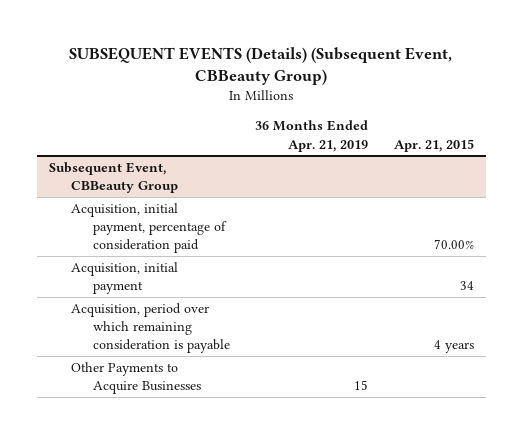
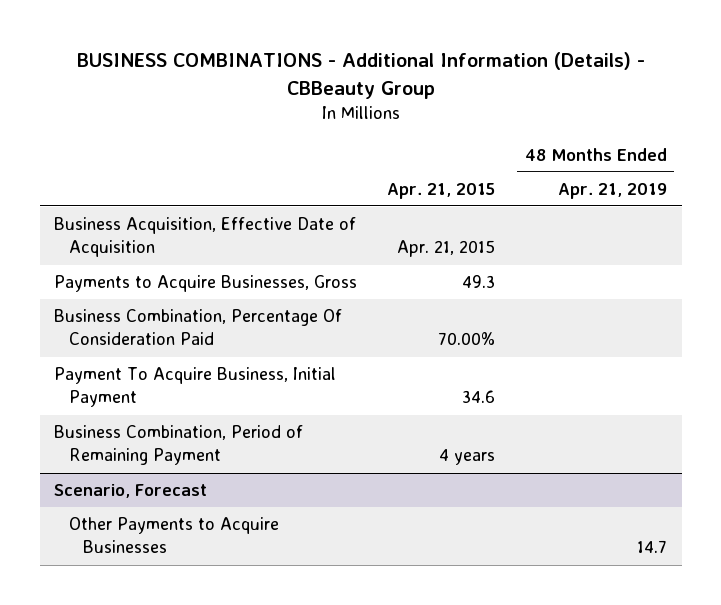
- SUBSEQUENT EVENTS (Details) (Subsequent Event, CBBeauty Group)
+ BUSINESS COMBINATIONS - Additional Information (Details) - CBBeauty Group
- | 36 Months Ended Apr. 21, 2019 | Apr. 21, 2015
+ | Apr. 21, 2015 | 48 Months Ended Apr. 21, 2019
- Subsequent Event, CBBeauty Group
- Acquisition, initial payment, percentage of consideration paid | | 70.00%
- Acquisition, initial payment | | 34
- Acquisition, period over which remaining consideration is payable | | 4 years
+ Business Acquisition, Effective Date of Acquisition | Apr. 21, 2015 |
+ Payments to Acquire Businesses, Gross | 49.3 |
+ Business Combination, Percentage Of Consideration Paid | 70.00% |
+ Payment To Acquire Business, Initial Payment | 34.6 |
+ Business Combination, Period of Remaining Payment | 4 years |
+ Scenario, Forecast

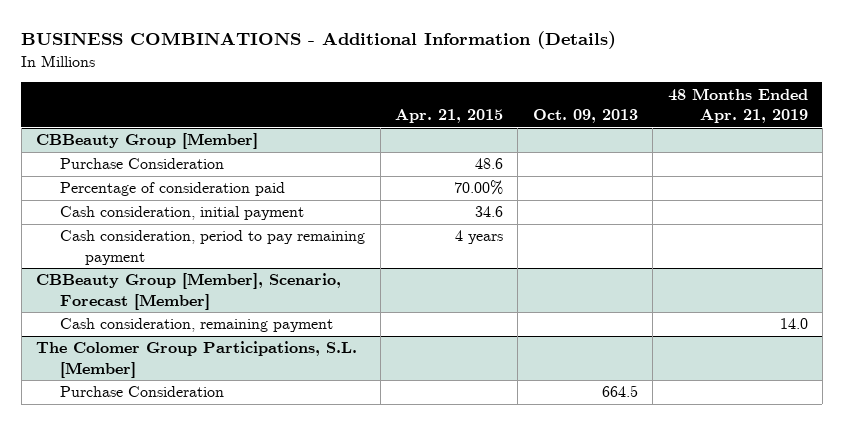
- BUSINESS COMBINATIONS - Additional Information (Details) - CBBeauty Group
+ BUSINESS COMBINATIONS - Additional Information (Details)
- | Apr. 21, 2015 | 48 Months Ended Apr. 21, 2019
+ | Apr. 21, 2015 | Oct. 09, 2013 | 48 Months Ended Apr. 21, 2019
- Business Acquisition, Effective Date of Acquisition | Apr. 21, 2015 |
- Payments to Acquire Businesses, Gross | 49.3 |
- Business Combination, Percentage Of Consideration Paid | 70.00% |
- Payment To Acquire Business, Initial Payment | 34.6 |
- Business Combination, Period of Remaining Payment | 4 years |
- Scenario, Forecast
- Other Payments to Acquire Businesses | | 14.7
+ CBBeauty Group [Member]
+ Purchase Consideration | 48.6 | |
+ Percentage of consideration paid | 70.00% | |
+ Cash consideration, initial payment | 34.6 | |
+ Cash consideration, period to pay remaining payment | 4 years | |
+ CBBeauty Group [Member], Scenario, Forecast [Member]
+ Cash consideration, remaining payment | | | 14.0
+ The Colomer Group Participations, S.L. [Member]
+ Purchase Consideration | | 664.5 |

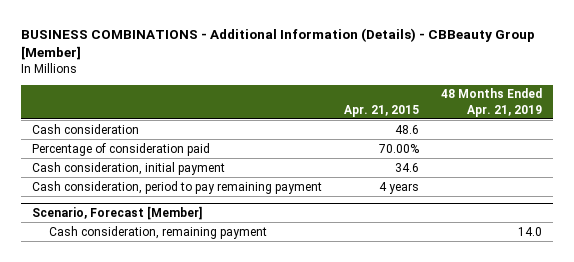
- BUSINESS COMBINATIONS - Additional Information (Details)
+ BUSINESS COMBINATIONS - Additional Information (Details) - CBBeauty Group [Member]
- | Apr. 21, 2015 | Oct. 09, 2013 | 48 Months Ended Apr. 21, 2019
+ | Apr. 21, 2015 | 48 Months Ended Apr. 21, 2019
- CBBeauty Group [Member]
- Purchase Consideration | 48.6 | |
+ Cash consideration | 48.6 |
- CBBeauty Group [Member], Scenario, Forecast [Member]
+ Scenario, Forecast [Member]
- The Colomer Group Participations, S.L. [Member]
- Purchase Consideration | | 664.5 |

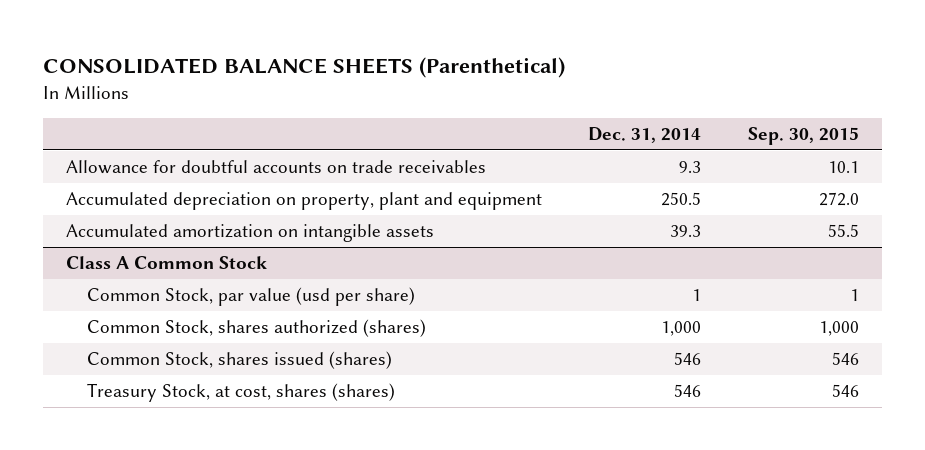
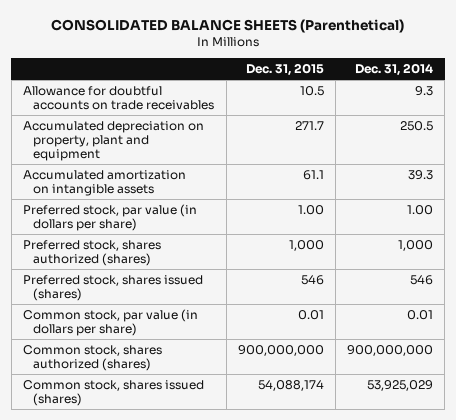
- | Dec. 31, 2014 | Sep. 30, 2015
+ | Dec. 31, 2015 | Dec. 31, 2014
- Class A Common Stock
- Common Stock, par value (usd per share) | 1 | 1
- Common Stock, shares authorized (shares) | 1,000 | 1,000
- Common Stock, shares issued (shares) | 546 | 546
- Treasury Stock, at cost, shares (shares) | 546 | 546
+ Preferred stock, par value (in dollars per share) | 1.00 | 1.00
+ Preferred stock, shares authorized (shares) | 1,000 | 1,000
+ Preferred stock, shares issued (shares) | 546 | 546
+ Common stock, par value (in dollars per share) | 0.01 | 0.01
+ Common stock, shares authorized (shares) | 900,000,000 | 900,000,000
+ Common stock, shares issued (shares) | 54,088,174 | 53,925,029

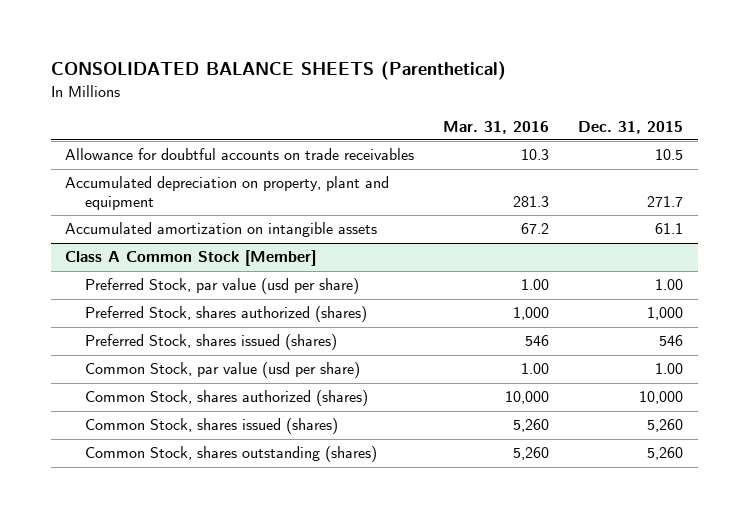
- | Dec. 31, 2015 | Dec. 31, 2014
+ | Mar. 31, 2016 | Dec. 31, 2015
- Preferred stock, par value (in dollars per share) | 1.00 | 1.00
- Preferred stock, shares authorized (shares) | 1,000 | 1,000
- Preferred stock, shares issued (shares) | 546 | 546
- Common stock, par value (in dollars per share) | 0.01 | 0.01
- Common stock, shares authorized (shares) | 900,000,000 | 900,000,000
- Common stock, shares issued (shares) | 54,088,174 | 53,925,029
+ Class A Common Stock [Member]
+ Preferred Stock, par value (usd per share) | 1.00 | 1.00
+ Preferred Stock, shares authorized (shares) | 1,000 | 1,000
+ Preferred Stock, shares issued (shares) | 546 | 546
+ Common Stock, par value (usd per share) | 1.00 | 1.00
+ Common Stock, shares authorized (shares) | 10,000 | 10,000
+ Common Stock, shares issued (shares) | 5,260 | 5,260
+ Common Stock, shares outstanding (shares) | 5,260 | 5,260

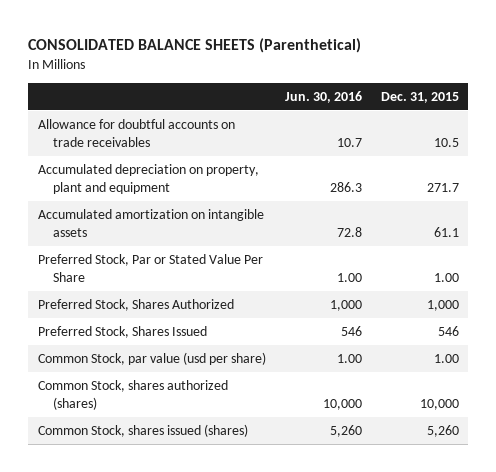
- | Mar. 31, 2016 | Dec. 31, 2015
+ | Jun. 30, 2016 | Dec. 31, 2015
- Class A Common Stock [Member]
- Preferred Stock, par value (usd per share) | 1.00 | 1.00
- Preferred Stock, shares authorized (shares) | 1,000 | 1,000
- Preferred Stock, shares issued (shares) | 546 | 546
+ Preferred Stock, Par or Stated Value Per Share | 1.00 | 1.00
+ Preferred Stock, Shares Authorized | 1,000 | 1,000
+ Preferred Stock, Shares Issued | 546 | 546
- Common Stock, shares outstanding (shares) | 5,260 | 5,260

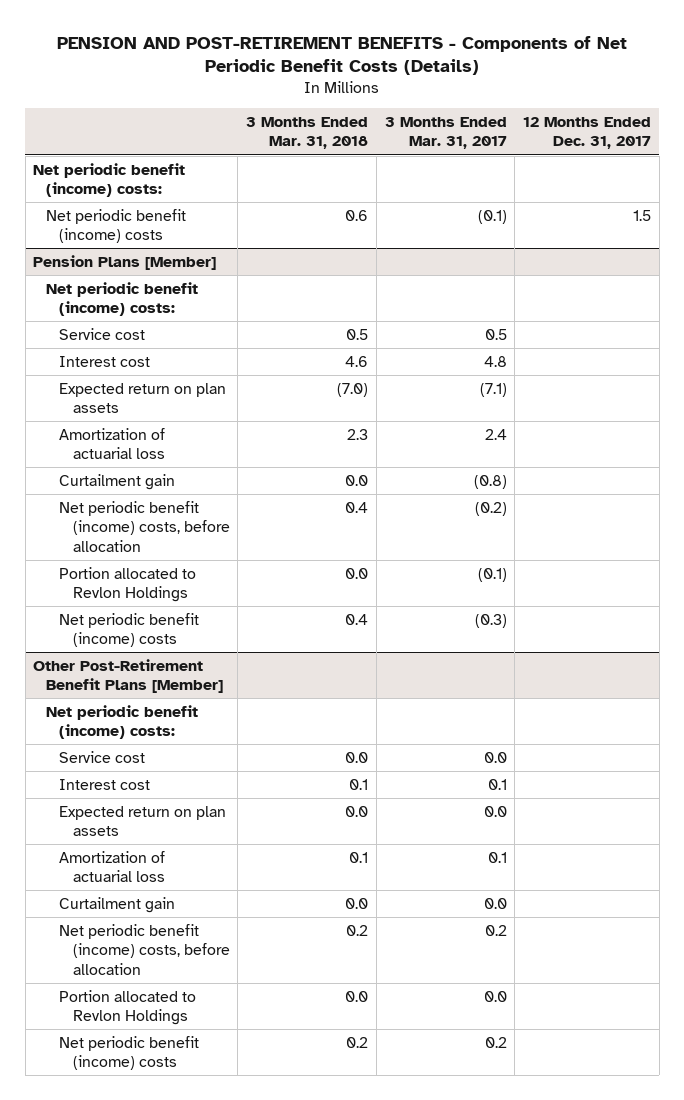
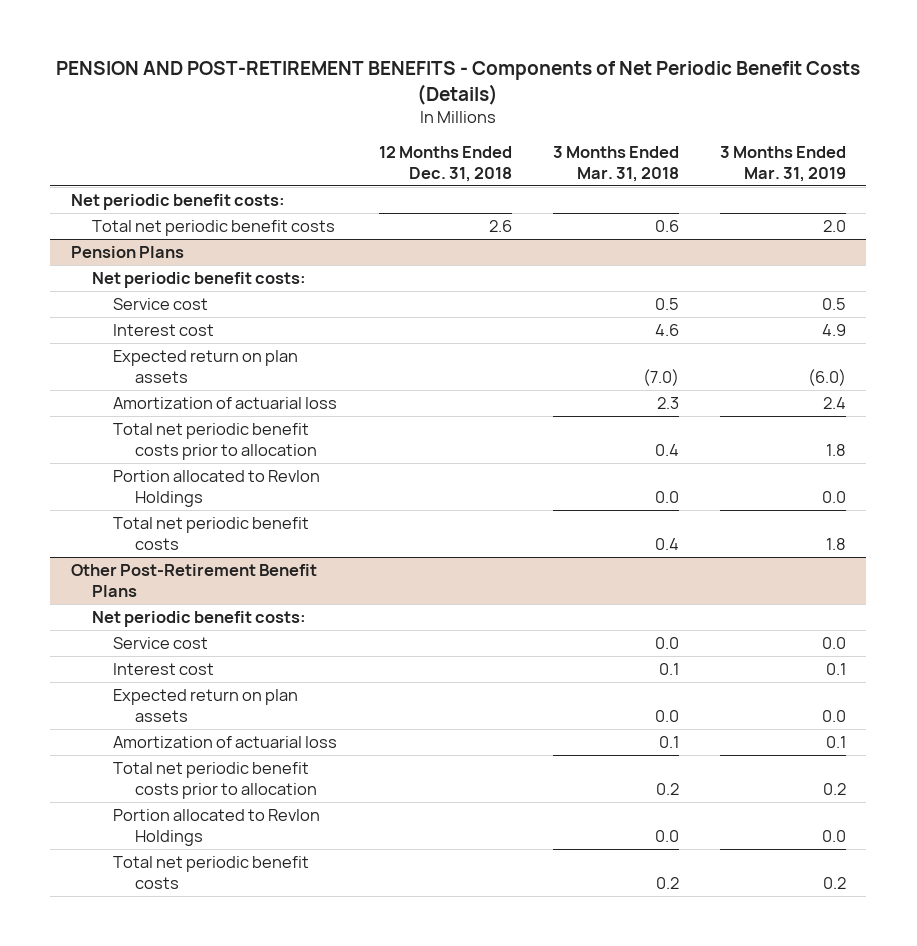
- | 3 Months Ended Mar. 31, 2018 | 3 Months Ended Mar. 31, 2017 | 12 Months Ended Dec. 31, 2017
+ | 12 Months Ended Dec. 31, 2018 | 3 Months Ended Mar. 31, 2018 | 3 Months Ended Mar. 31, 2019
- Net periodic benefit (income) costs:
- Net periodic benefit (income) costs | 0.6 | (0.1) | 1.5
- Pension Plans [Member]
- Net periodic benefit (income) costs:
+ Net periodic benefit costs:
+ Total net periodic benefit costs | 2.6 | 0.6 | 2.0
+ Pension Plans
+ Net periodic benefit costs:
- Curtailment gain | 0.0 | (0.8) |
- Net periodic benefit (income) costs, before allocation | 0.4 | (0.2) |
+ Total net periodic benefit costs prior to allocation | | 0.4 | 1.8
- Net periodic benefit (income) costs | 0.4 | (0.3) |
- Other Post-Retirement Benefit Plans [Member]
- Net periodic benefit (income) costs:
+ Total net periodic benefit costs | | 0.4 | 1.8
+ Other Post-Retirement Benefit Plans
+ Net periodic benefit costs:
- Curtailment gain | 0.0 | 0.0 |
- Net periodic benefit (income) costs, before allocation | 0.2 | 0.2 |
+ Total net periodic benefit costs prior to allocation | | 0.2 | 0.2
- Net periodic benefit (income) costs | 0.2 | 0.2 |
+ Total net periodic benefit costs | | 0.2 | 0.2

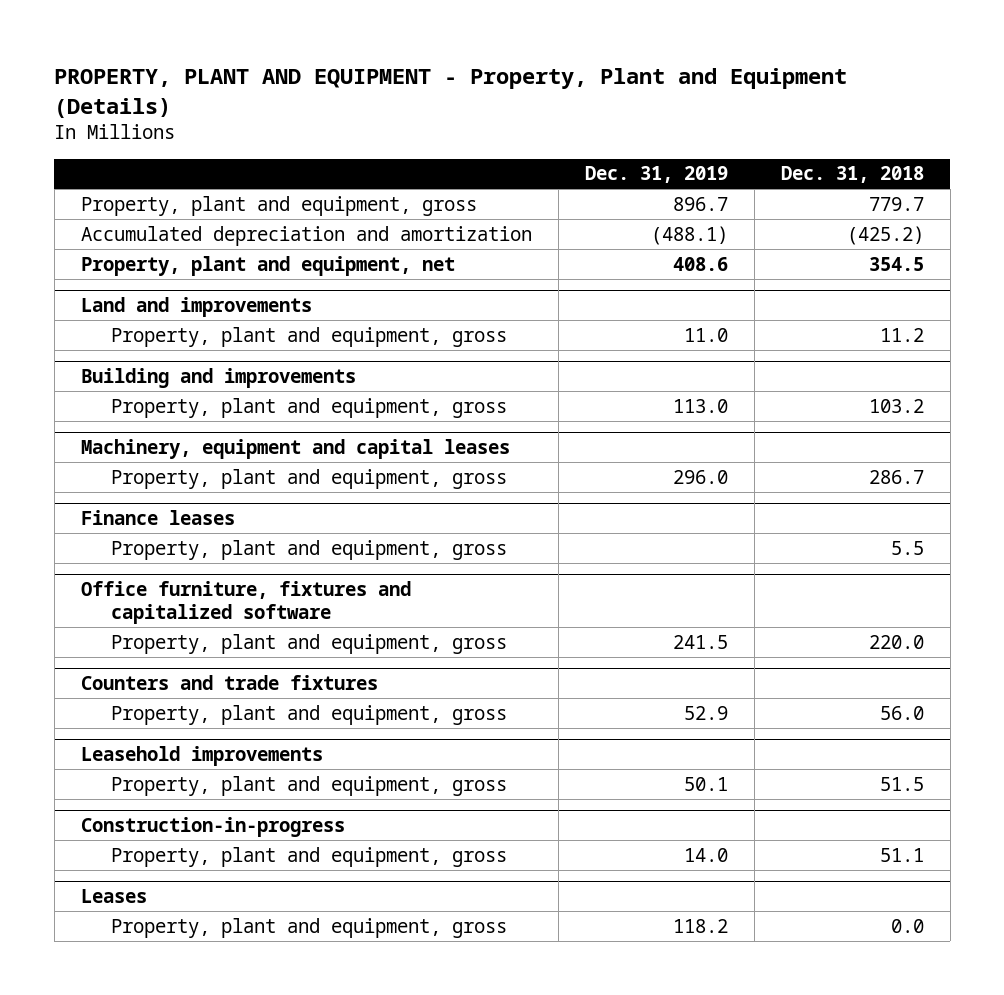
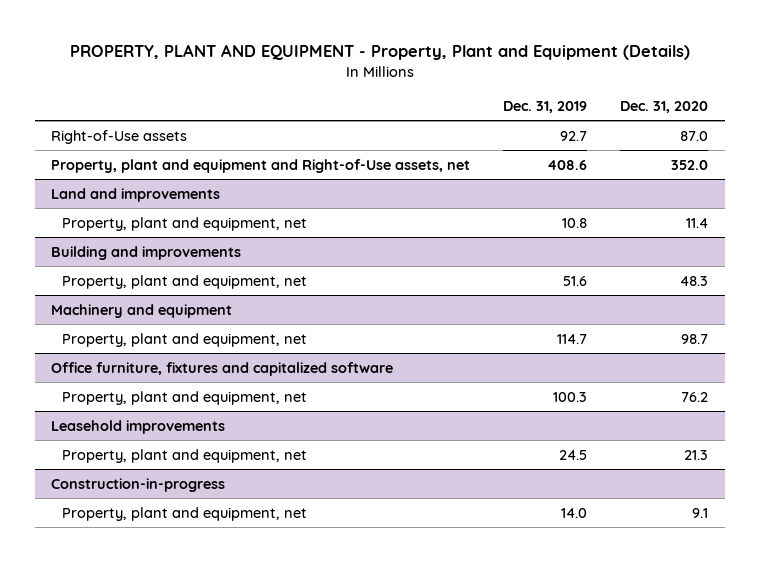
- | Dec. 31, 2019 | Dec. 31, 2018
+ | Dec. 31, 2019 | Dec. 31, 2020
- Property, plant and equipment, gross | 896.7 | 779.7
- Accumulated depreciation and amortization | (488.1) | (425.2)
- Property, plant and equipment, net | 408.6 | 354.5
+ Right-of-Use assets | 92.7 | 87.0
+ Property, plant and equipment and Right-of-Use assets, net | 408.6 | 352.0
@ Land and improvements
- Property, plant and equipment, gross | 11.0 | 11.2
+ Property, plant and equipment, net | 10.8 | 11.4
@ Building and improvements
- Property, plant and equipment, gross | 113.0 | 103.2
- Machinery, equipment and capital leases
- Property, plant and equipment, gross | 296.0 | 286.7
- Finance leases
- Property, plant and equipment, gross | | 5.5
@ Building and improvements
+ Property, plant and equipment, net | 51.6 | 48.3
+ Machinery and equipment
+ Property, plant and equipment, net | 114.7 | 98.7
@ Office furniture, fixtures and capitalized software
- Property, plant and equipment, gross | 241.5 | 220.0
- Counters and trade fixtures
- Property, plant and equipment, gross | 52.9 | 56.0
@ Office furniture, fixtures and capitalized software
+ Property, plant and equipment, net | 100.3 | 76.2
@ Leasehold improvements
- Property, plant and equipment, gross | 50.1 | 51.5
+ Property, plant and equipment, net | 24.5 | 21.3
@ Construction-in-progress
- Property, plant and equipment, gross | 14.0 | 51.1
- Leases
- Property, plant and equipment, gross | 118.2 | 0.0
@ Construction-in-progress
+ Property, plant and equipment, net | 14.0 | 9.1

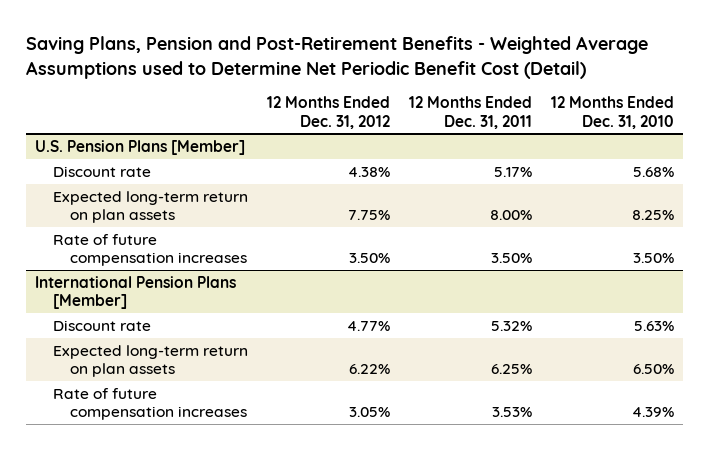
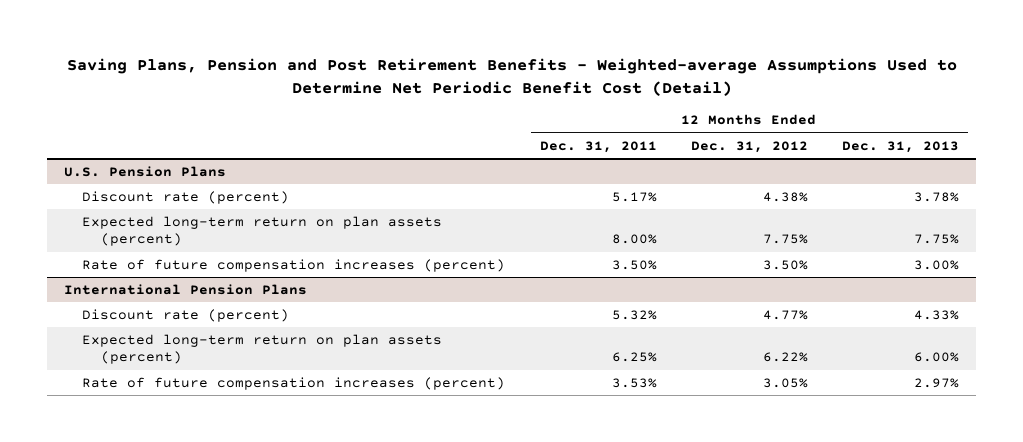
- Saving Plans, Pension and Post-Retirement Benefits - Weighted Average Assumptions used to Determine Net Periodic Benefit Cost (Detail)
+ Saving Plans, Pension and Post Retirement Benefits - Weighted-average Assumptions Used to Determine Net Periodic Benefit Cost (Detail)
- | 12 Months Ended Dec. 31, 2012 | 12 Months Ended Dec. 31, 2011 | 12 Months Ended Dec. 31, 2010
+ | 12 Months Ended Dec. 31, 2011 | 12 Months Ended Dec. 31, 2012 | 12 Months Ended Dec. 31, 2013
- U.S. Pension Plans [Member]
- Discount rate | 4.38% | 5.17% | 5.68%
- Expected long-term return on plan assets | 7.75% | 8.00% | 8.25%
- Rate of future compensation increases | 3.50% | 3.50% | 3.50%
- International Pension Plans [Member]
- Discount rate | 4.77% | 5.32% | 5.63%
- Expected long-term return on plan assets | 6.22% | 6.25% | 6.50%
- Rate of future compensation increases | 3.05% | 3.53% | 4.39%
+ U.S. Pension Plans
+ Discount rate (percent) | 5.17% | 4.38% | 3.78%
+ Expected long-term return on plan assets (percent) | 8.00% | 7.75% | 7.75%
+ Rate of future compensation increases (percent) | 3.50% | 3.50% | 3.00%
+ International Pension Plans
+ Discount rate (percent) | 5.32% | 4.77% | 4.33%
+ Expected long-term return on plan assets (percent) | 6.25% | 6.22% | 6.00%
+ Rate of future compensation increases (percent) | 3.53% | 3.05% | 2.97%

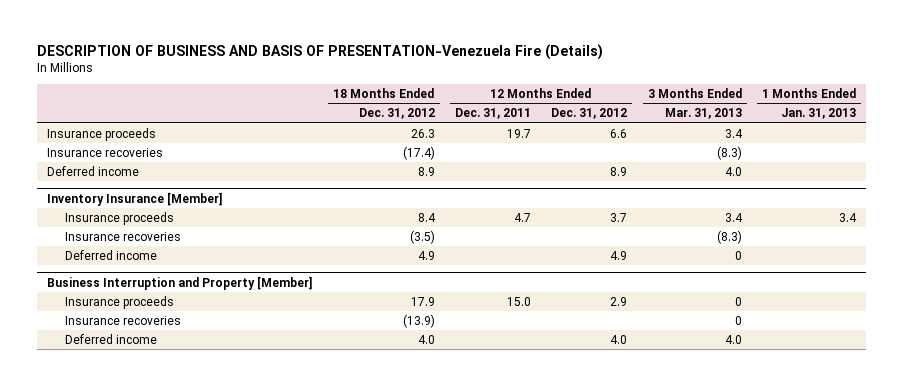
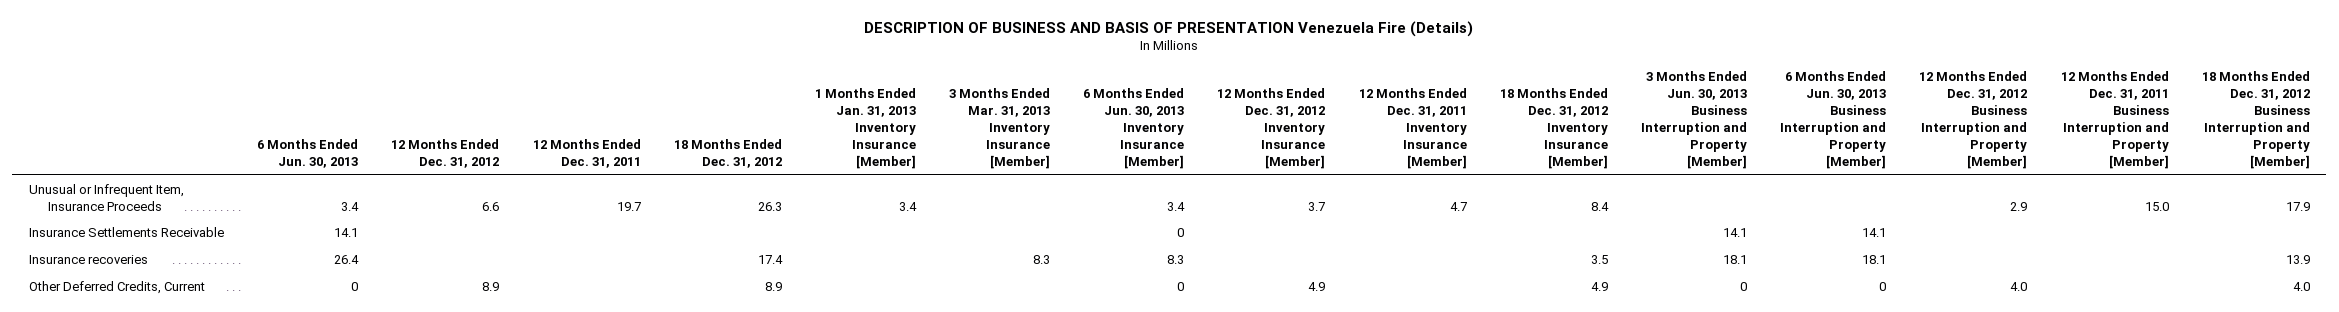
- DESCRIPTION OF BUSINESS AND BASIS OF PRESENTATION-Venezuela Fire (Details)
+ DESCRIPTION OF BUSINESS AND BASIS OF PRESENTATION Venezuela Fire (Details)
- | 18 Months Ended Dec. 31, 2012 | 12 Months Ended Dec. 31, 2011 | 12 Months Ended Dec. 31, 2012 | 3 Months Ended Mar. 31, 2013 | 1 Months Ended Jan. 31, 2013
+ | 6 Months Ended Jun. 30, 2013 | 12 Months Ended Dec. 31, 2012 | 12 Months Ended Dec. 31, 2011 | 18 Months Ended Dec. 31, 2012 | 1 Months Ended Jan. 31, 2013 Inventory Insurance [Member] | 3 Months Ended Mar. 31, 2013 Inventory Insurance [Member] | 6 Months Ended Jun. 30, 2013 Inventory Insurance [Member] | 12 Months Ended Dec. 31, 2012 Inventory Insurance [Member] | 12 Months Ended Dec. 31, 2011 Inventory Insurance [Member] | 18 Months Ended Dec. 31, 2012 Inventory Insurance [Member] | 3 Months Ended Jun. 30, 2013 Business Interruption and Property [Member] | 6 Months Ended Jun. 30, 2013 Business Interruption and Property [Member] | 12 Months Ended Dec. 31, 2012 Business Interruption and Property [Member] | 12 Months Ended Dec. 31, 2011 Business Interruption and Property [Member] | 18 Months Ended Dec. 31, 2012 Business Interruption and Property [Member]
- Insurance proceeds | 26.3 | 19.7 | 6.6 | 3.4 |
- Insurance recoveries | (17.4) | | | (8.3) |
- Deferred income | 8.9 | | 8.9 | 4.0 |
- Inventory Insurance [Member]
- Insurance proceeds | 8.4 | 4.7 | 3.7 | 3.4 | 3.4
- Insurance recoveries | (3.5) | | | (8.3) |
- Deferred income | 4.9 | | 4.9 | 0 |
- Business Interruption and Property [Member]
- Insurance proceeds | 17.9 | 15.0 | 2.9 | 0 |
- Insurance recoveries | (13.9) | | | 0 |
- Deferred income | 4.0 | | 4.0 | 4.0 |
+ Unusual or Infrequent Item, Insurance Proceeds | 3.4 | 6.6 | 19.7 | 26.3 | 3.4 | | 3.4 | 3.7 | 4.7 | 8.4 | | | 2.9 | 15.0 | 17.9
+ Insurance Settlements Receivable | 14.1 | | | | | | 0 | | | | 14.1 | 14.1 | | |
+ Insurance recoveries | 26.4 | | | 17.4 | | 8.3 | 8.3 | | | 3.5 | 18.1 | 18.1 | | | 13.9
+ Other Deferred Credits, Current | 0 | 8.9 | | 8.9 | | | 0 | 4.9 | | 4.9 | 0 | 0 | 4.0 | | 4.0

